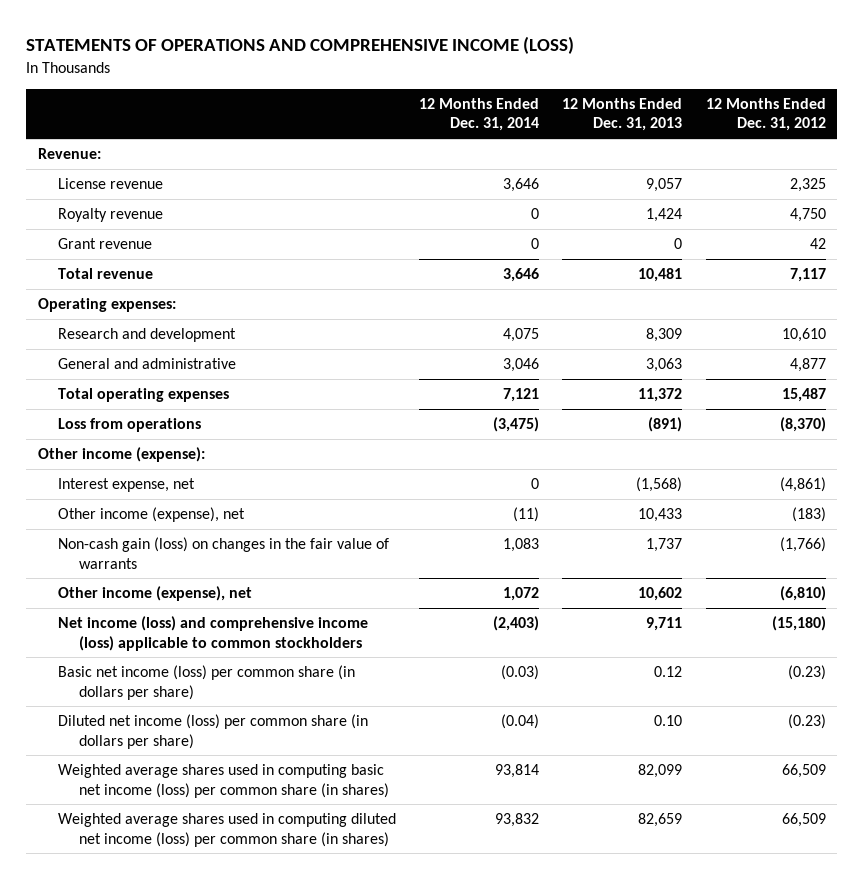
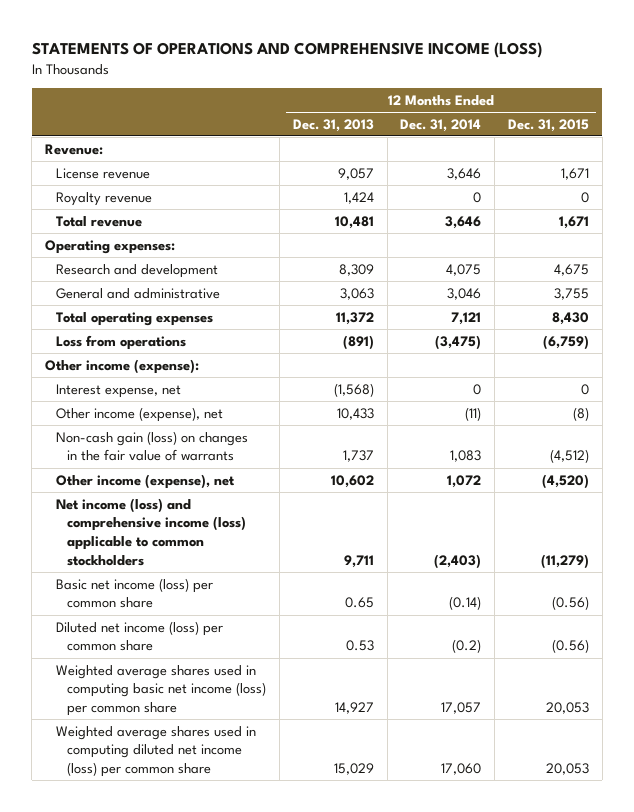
- | 12 Months Ended Dec. 31, 2014 | 12 Months Ended Dec. 31, 2013 | 12 Months Ended Dec. 31, 2012
+ | 12 Months Ended Dec. 31, 2013 | 12 Months Ended Dec. 31, 2014 | 12 Months Ended Dec. 31, 2015
- Grant revenue | 0 | 0 | 42
- Basic net income (loss) per common share (in dollars per share) | (0.03) | 0.12 | (0.23)
- Diluted net income (loss) per common share (in dollars per share) | (0.04) | 0.10 | (0.23)
- Weighted average shares used in computing basic net income (loss) per common share (in shares) | 93,814 | 82,099 | 66,509
- Weighted average shares used in computing diluted net income (loss) per common share (in shares) | 93,832 | 82,659 | 66,509
+ Basic net income (loss) per common share | 0.65 | (0.14) | (0.56)
+ Diluted net income (loss) per common share | 0.53 | (0.2) | (0.56)
+ Weighted average shares used in computing basic net income (loss) per common share | 14,927 | 17,057 | 20,053
+ Weighted average shares used in computing diluted net income (loss) per common share | 15,029 | 17,060 | 20,053

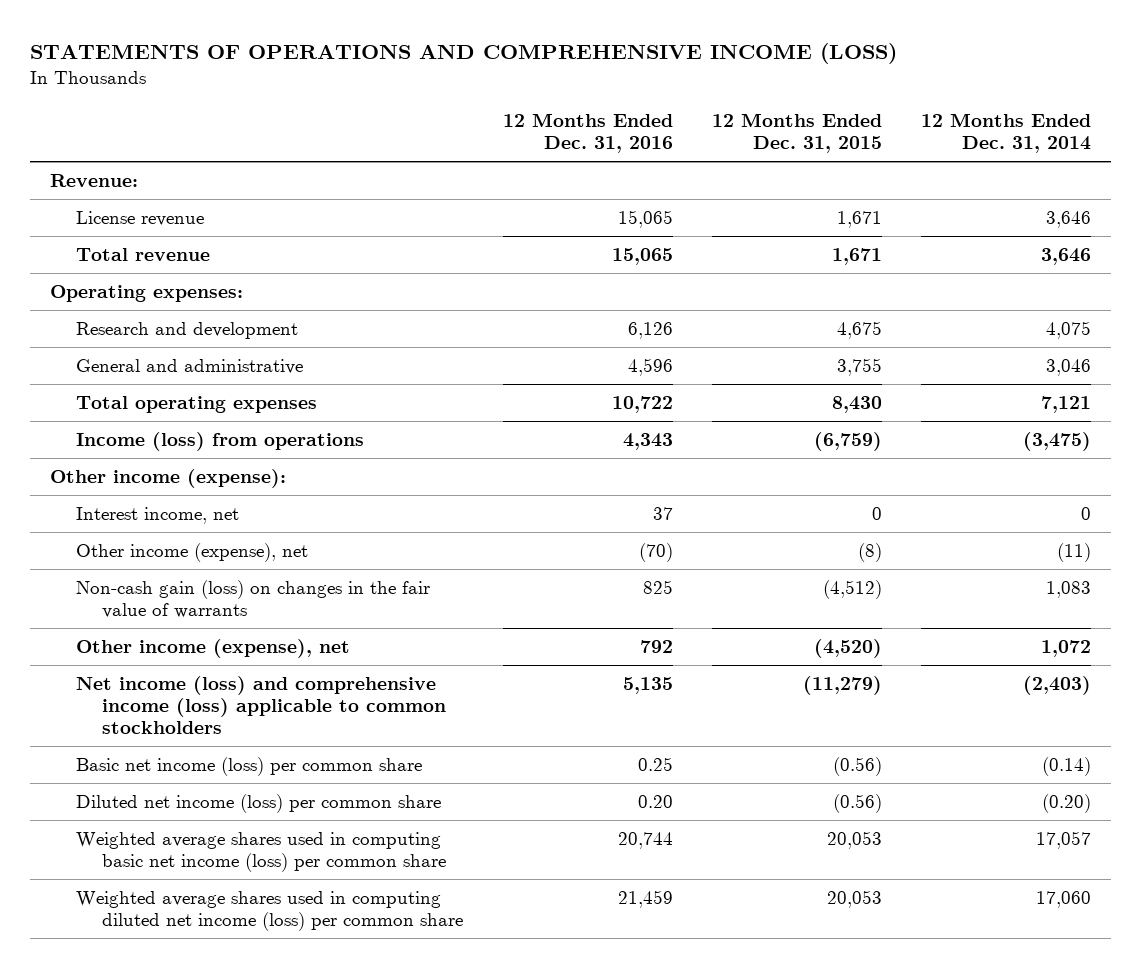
- | 12 Months Ended Dec. 31, 2013 | 12 Months Ended Dec. 31, 2014 | 12 Months Ended Dec. 31, 2015
+ | 12 Months Ended Dec. 31, 2016 | 12 Months Ended Dec. 31, 2015 | 12 Months Ended Dec. 31, 2014
- Royalty revenue | 1,424 | 0 | 0
- Loss from operations | (891) | (3,475) | (6,759)
+ Income (loss) from operations | 4,343 | (6,759) | (3,475)
- Interest expense, net | (1,568) | 0 | 0
+ Interest income, net | 37 | 0 | 0
- Diluted net income (loss) per common share | 0.53 | (0.2) | (0.56)
+ Diluted net income (loss) per common share | 0.20 | (0.56) | (0.20)

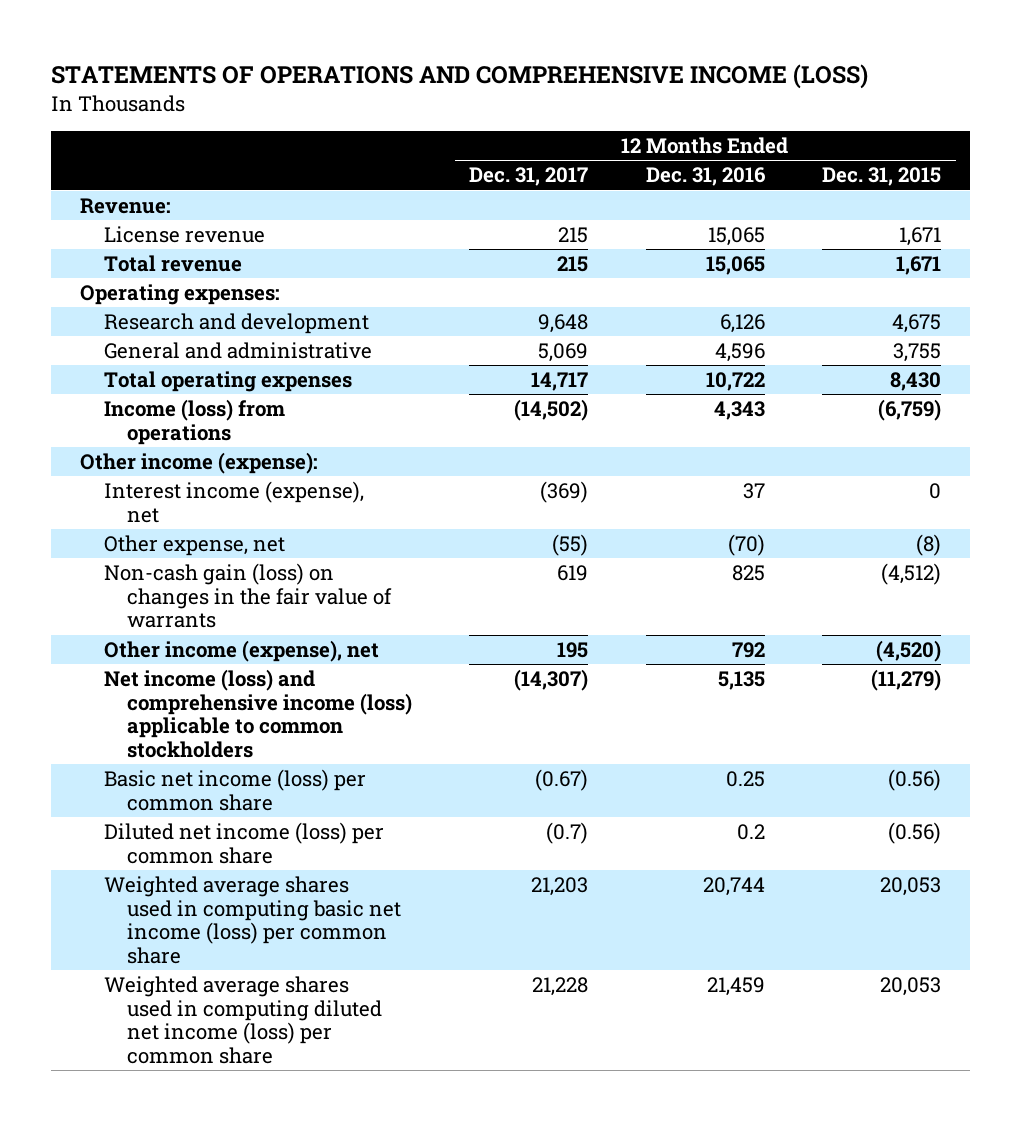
- | 12 Months Ended Dec. 31, 2016 | 12 Months Ended Dec. 31, 2015 | 12 Months Ended Dec. 31, 2014
+ | 12 Months Ended Dec. 31, 2017 | 12 Months Ended Dec. 31, 2016 | 12 Months Ended Dec. 31, 2015
- Interest income, net | 37 | 0 | 0
- Other income (expense), net | (70) | (8) | (11)
+ Interest income (expense), net | (369) | 37 | 0
+ Other expense, net | (55) | (70) | (8)
- Diluted net income (loss) per common share | 0.20 | (0.56) | (0.20)
+ Diluted net income (loss) per common share | (0.7) | 0.2 | (0.56)

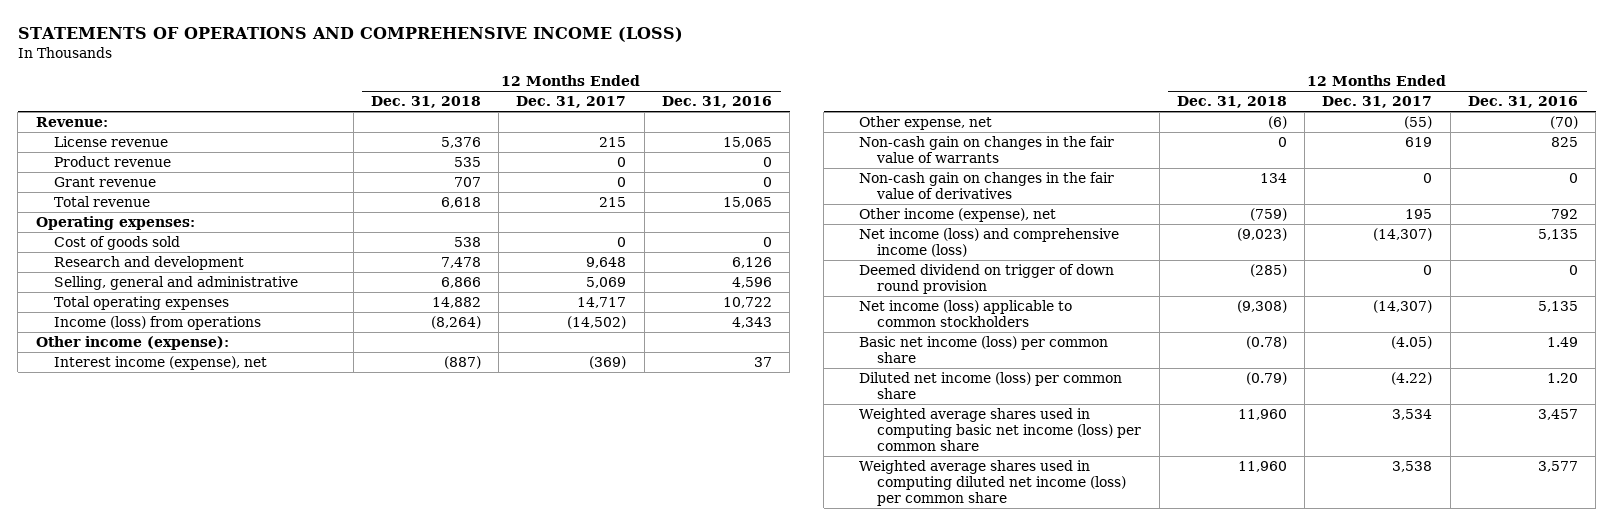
- | 12 Months Ended Dec. 31, 2017 | 12 Months Ended Dec. 31, 2016 | 12 Months Ended Dec. 31, 2015
+ | 12 Months Ended Dec. 31, 2018 | 12 Months Ended Dec. 31, 2017 | 12 Months Ended Dec. 31, 2016
+ Product revenue | 535 | 0 | 0
+ Grant revenue | 707 | 0 | 0
+ Cost of goods sold | 538 | 0 | 0
- General and administrative | 5,069 | 4,596 | 3,755
+ Selling, general and administrative | 6,866 | 5,069 | 4,596
- Non-cash gain (loss) on changes in the fair value of warrants | 619 | 825 | (4,512)
+ Non-cash gain on changes in the fair value of warrants | 0 | 619 | 825
+ Non-cash gain on changes in the fair value of derivatives | 134 | 0 | 0
- Net income (loss) and comprehensive income (loss) applicable to common stockholders | (14,307) | 5,135 | (11,279)
- Basic net income (loss) per common share | (0.67) | 0.25 | (0.56)
- Diluted net income (loss) per common share | (0.7) | 0.2 | (0.56)
- Weighted average shares used in computing basic net income (loss) per common share | 21,203 | 20,744 | 20,053
- Weighted average shares used in computing diluted net income (loss) per common share | 21,228 | 21,459 | 20,053
+ Net income (loss) and comprehensive income (loss) | (9,023) | (14,307) | 5,135
+ Deemed dividend on trigger of down round provision | (285) | 0 | 0
+ Net income (loss) applicable to common stockholders | (9,308) | (14,307) | 5,135
+ Basic net income (loss) per common share | (0.78) | (4.05) | 1.49
+ Diluted net income (loss) per common share | (0.79) | (4.22) | 1.20
+ Weighted average shares used in computing basic net income (loss) per common share | 11,960 | 3,534 | 3,457
+ Weighted average shares used in computing diluted net income (loss) per common share | 11,960 | 3,538 | 3,577

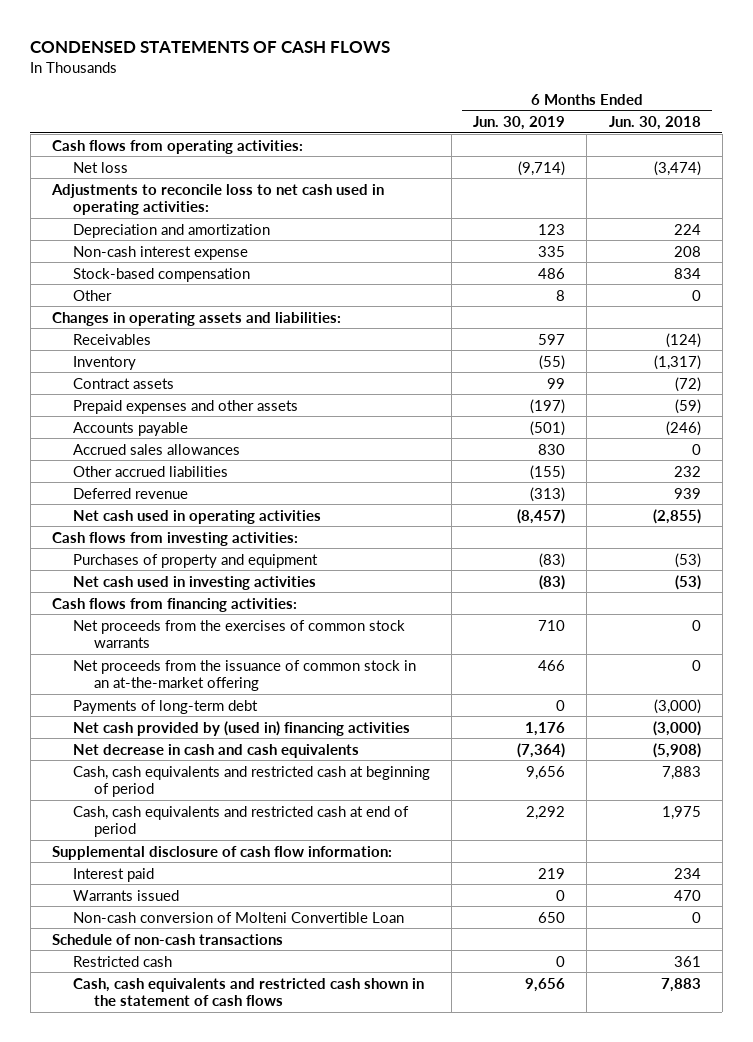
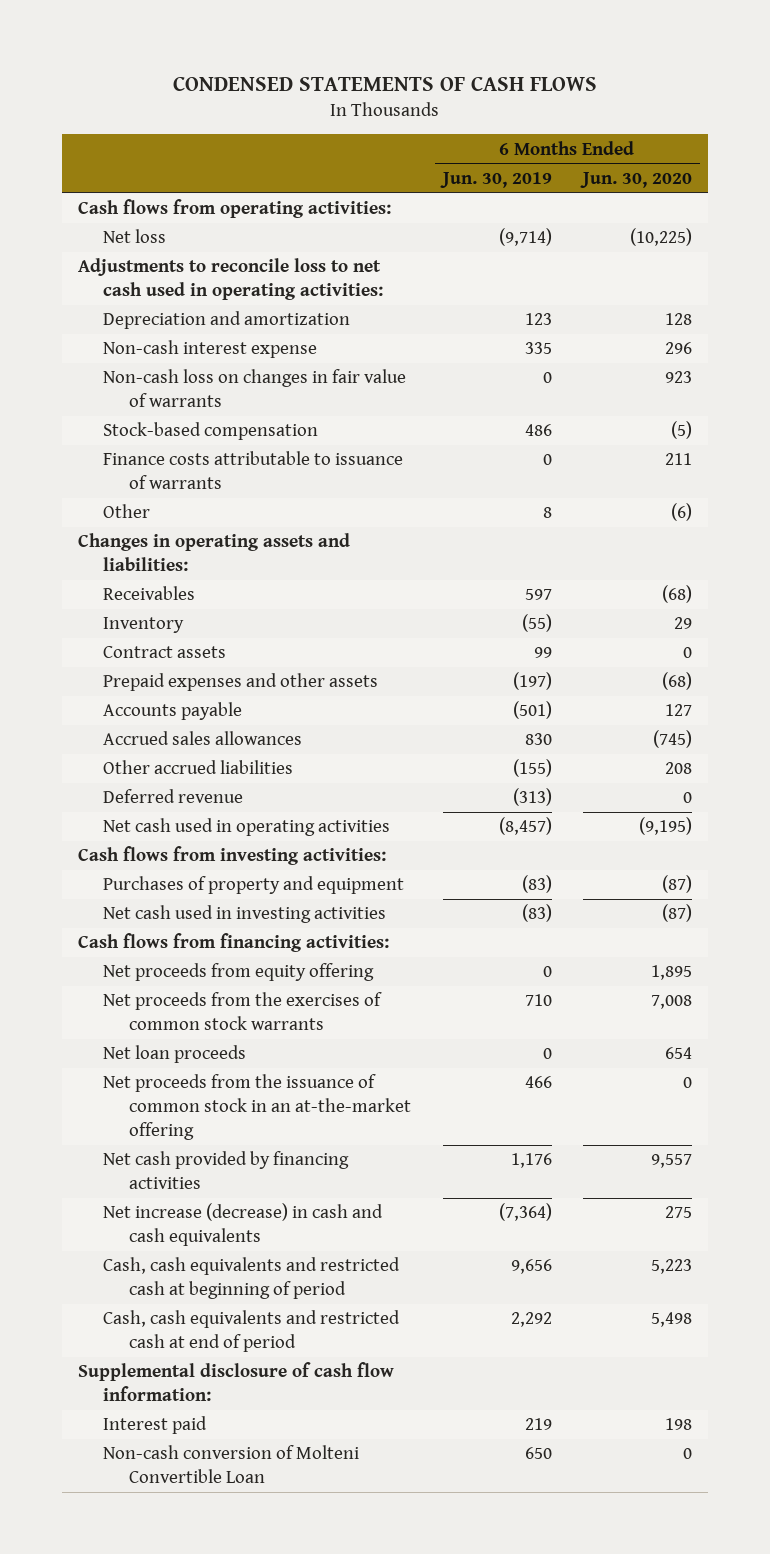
- | 6 Months Ended Jun. 30, 2019 | 6 Months Ended Jun. 30, 2018
+ | 6 Months Ended Jun. 30, 2019 | 6 Months Ended Jun. 30, 2020
+ Non-cash loss on changes in fair value of warrants | 0 | 923
+ Finance costs attributable to issuance of warrants | 0 | 211
+ Net proceeds from equity offering | 0 | 1,895
+ Net loan proceeds | 0 | 654
- Payments of long-term debt | 0 | (3,000)
- Net cash provided by (used in) financing activities | 1,176 | (3,000)
- Net decrease in cash and cash equivalents | (7,364) | (5,908)
+ Net cash provided by financing activities | 1,176 | 9,557
+ Net increase (decrease) in cash and cash equivalents | (7,364) | 275
- Warrants issued | 0 | 470
- Schedule of non-cash transactions
- Restricted cash | 0 | 361
- Cash, cash equivalents and restricted cash shown in the statement of cash flows | 9,656 | 7,883

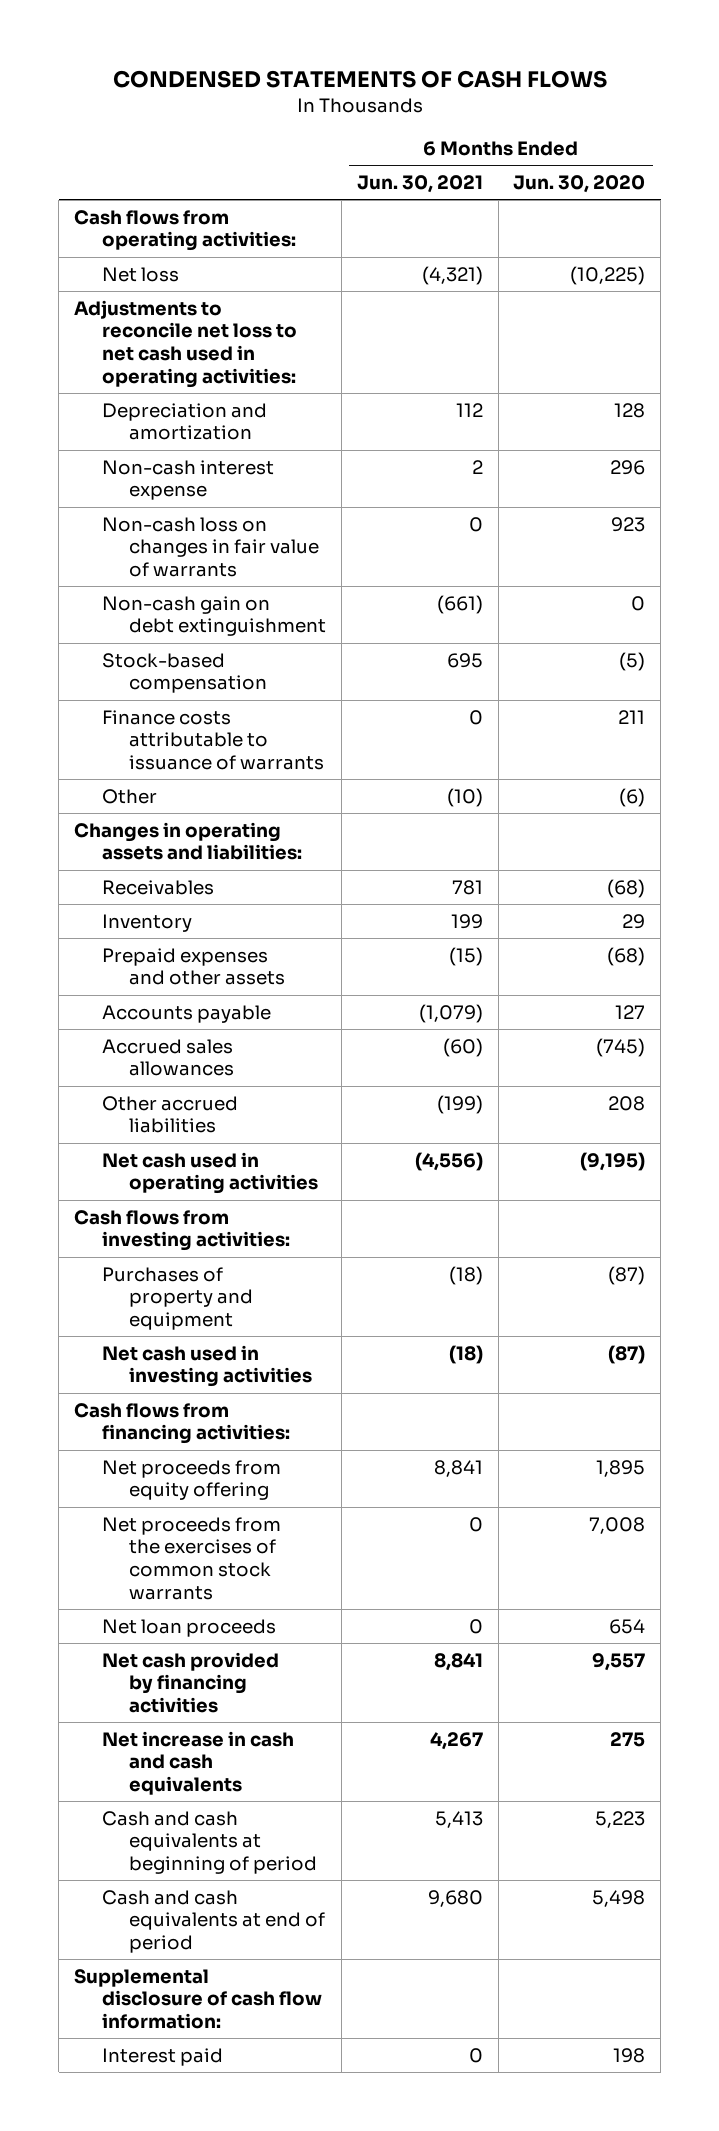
- | 6 Months Ended Jun. 30, 2019 | 6 Months Ended Jun. 30, 2020
+ | 6 Months Ended Jun. 30, 2021 | 6 Months Ended Jun. 30, 2020
- Adjustments to reconcile loss to net cash used in operating activities:
+ Adjustments to reconcile net loss to net cash used in operating activities:
+ Non-cash gain on debt extinguishment | (661) | 0
- Contract assets | 99 | 0
- Deferred revenue | (313) | 0
- Net proceeds from the issuance of common stock in an at-the-market offering | 466 | 0
- Net increase (decrease) in cash and cash equivalents | (7,364) | 275
- Cash, cash equivalents and restricted cash at beginning of period | 9,656 | 5,223
- Cash, cash equivalents and restricted cash at end of period | 2,292 | 5,498
+ Net increase in cash and cash equivalents | 4,267 | 275
+ Cash and cash equivalents at beginning of period | 5,413 | 5,223
+ Cash and cash equivalents at end of period | 9,680 | 5,498
- Non-cash conversion of Molteni Convertible Loan | 650 | 0

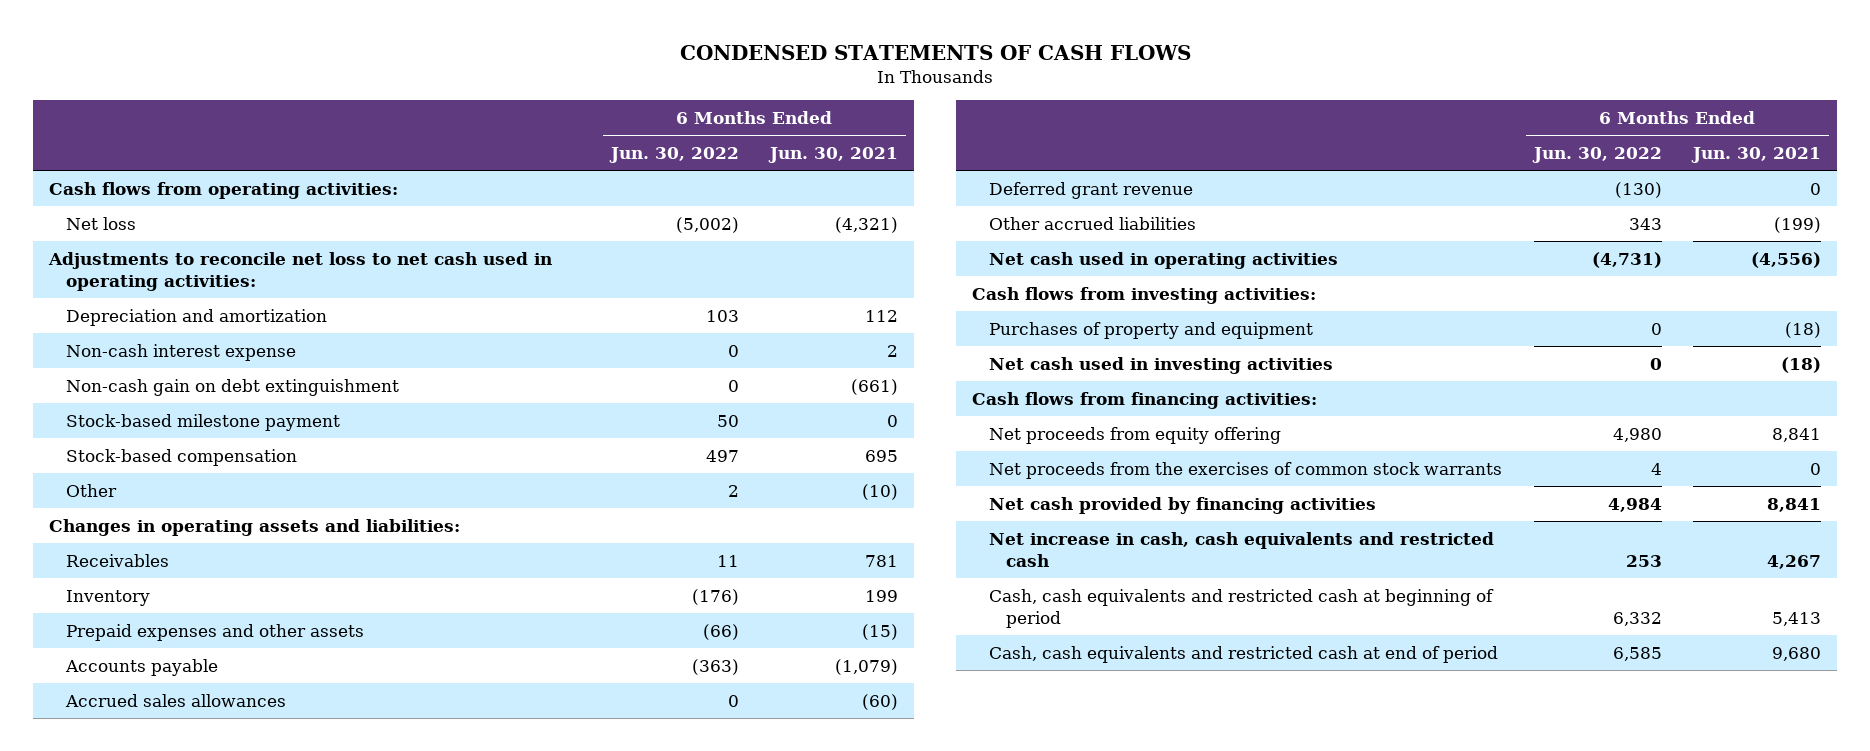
- | 6 Months Ended Jun. 30, 2021 | 6 Months Ended Jun. 30, 2020
+ | 6 Months Ended Jun. 30, 2022 | 6 Months Ended Jun. 30, 2021
- Non-cash loss on changes in fair value of warrants | 0 | 923
+ Stock-based milestone payment | 50 | 0
- Finance costs attributable to issuance of warrants | 0 | 211
+ Deferred grant revenue | (130) | 0
- Net loan proceeds | 0 | 654
- Net increase in cash and cash equivalents | 4,267 | 275
- Cash and cash equivalents at beginning of period | 5,413 | 5,223
- Cash and cash equivalents at end of period | 9,680 | 5,498
- Supplemental disclosure of cash flow information:
- Interest paid | 0 | 198
+ Net increase in cash, cash equivalents and restricted cash | 253 | 4,267
+ Cash, cash equivalents and restricted cash at beginning of period | 6,332 | 5,413
+ Cash, cash equivalents and restricted cash at end of period | 6,585 | 9,680

